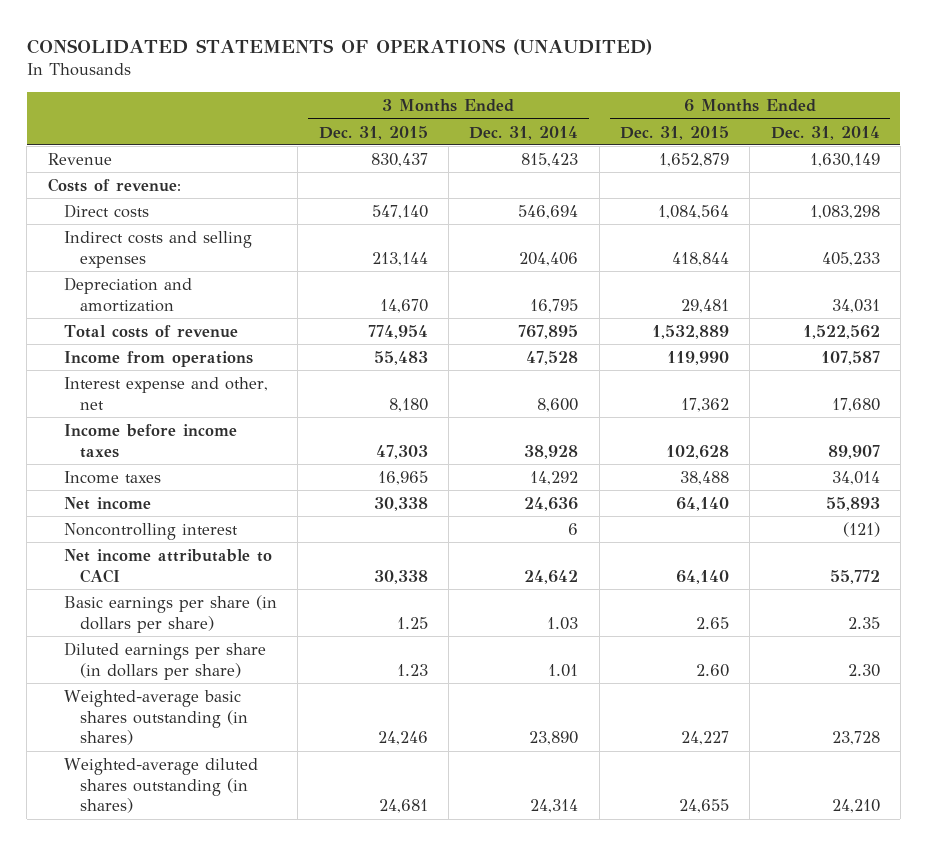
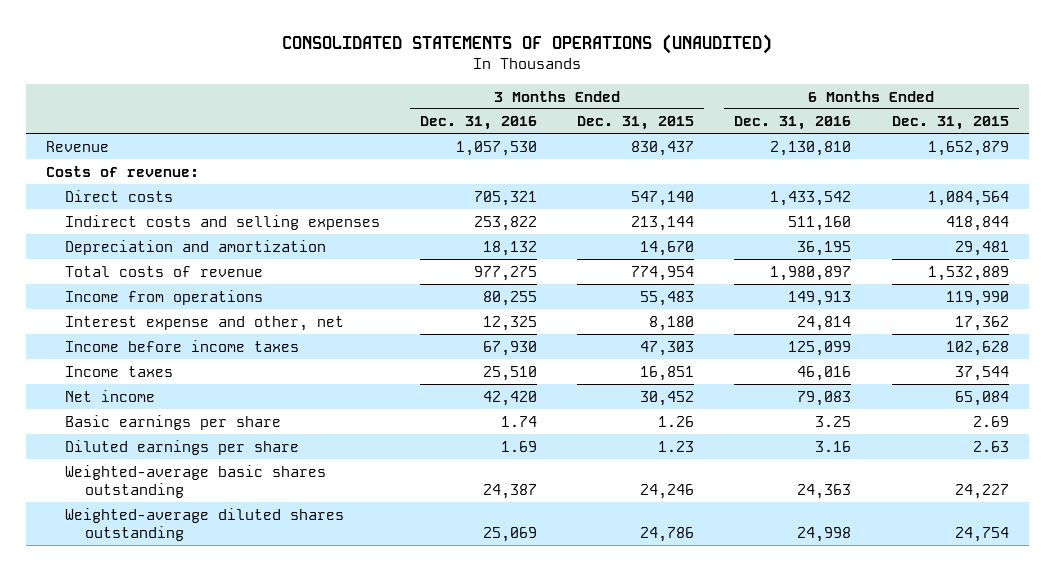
- | 3 Months Ended Dec. 31, 2015 | 3 Months Ended Dec. 31, 2014 | 6 Months Ended Dec. 31, 2015 | 6 Months Ended Dec. 31, 2014
+ | 3 Months Ended Dec. 31, 2016 | 3 Months Ended Dec. 31, 2015 | 6 Months Ended Dec. 31, 2016 | 6 Months Ended Dec. 31, 2015
- Income taxes | 16,965 | 14,292 | 38,488 | 34,014
- Net income | 30,338 | 24,636 | 64,140 | 55,893
- Noncontrolling interest | | 6 | | (121)
- Net income attributable to CACI | 30,338 | 24,642 | 64,140 | 55,772
- Basic earnings per share (in dollars per share) | 1.25 | 1.03 | 2.65 | 2.35
- Diluted earnings per share (in dollars per share) | 1.23 | 1.01 | 2.60 | 2.30
- Weighted-average basic shares outstanding (in shares) | 24,246 | 23,890 | 24,227 | 23,728
- Weighted-average diluted shares outstanding (in shares) | 24,681 | 24,314 | 24,655 | 24,210
+ Income taxes | 25,510 | 16,851 | 46,016 | 37,544
+ Net income | 42,420 | 30,452 | 79,083 | 65,084
+ Basic earnings per share | 1.74 | 1.26 | 3.25 | 2.69
+ Diluted earnings per share | 1.69 | 1.23 | 3.16 | 2.63
+ Weighted-average basic shares outstanding | 24,387 | 24,246 | 24,363 | 24,227
+ Weighted-average diluted shares outstanding | 25,069 | 24,786 | 24,998 | 24,754

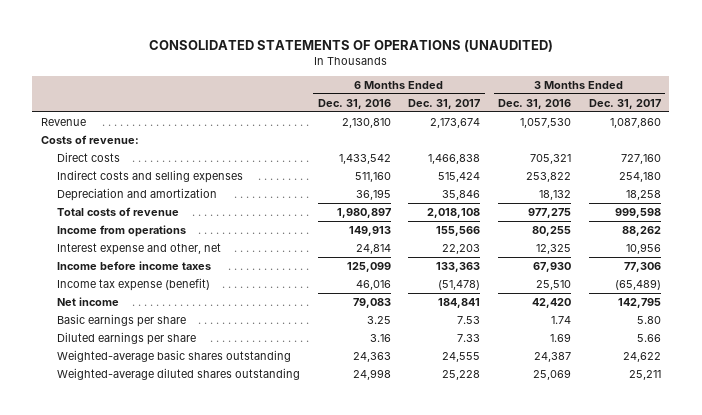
- | 3 Months Ended Dec. 31, 2016 | 3 Months Ended Dec. 31, 2015 | 6 Months Ended Dec. 31, 2016 | 6 Months Ended Dec. 31, 2015
+ | 6 Months Ended Dec. 31, 2016 | 6 Months Ended Dec. 31, 2017 | 3 Months Ended Dec. 31, 2016 | 3 Months Ended Dec. 31, 2017
- Income taxes | 25,510 | 16,851 | 46,016 | 37,544
+ Income tax expense (benefit) | 46,016 | (51,478) | 25,510 | (65,489)

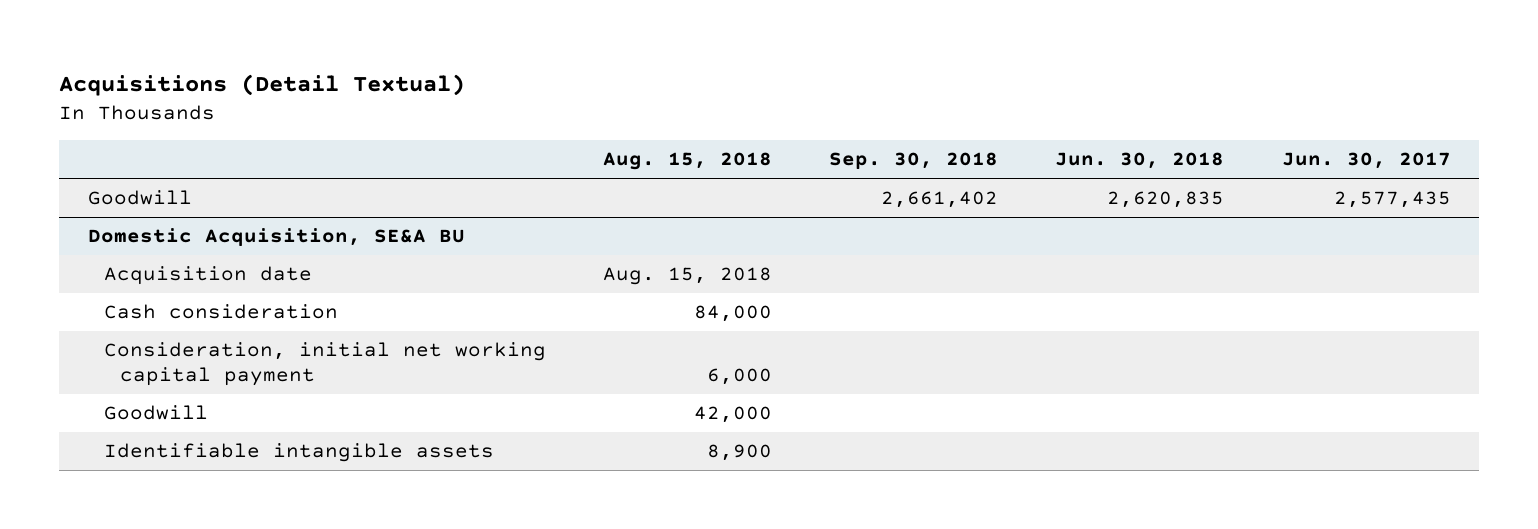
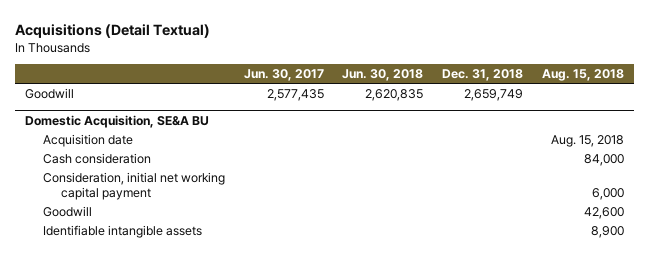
- | Aug. 15, 2018 | Sep. 30, 2018 | Jun. 30, 2018 | Jun. 30, 2017
+ | Jun. 30, 2017 | Jun. 30, 2018 | Dec. 31, 2018 | Aug. 15, 2018
@ Domestic Acquisition, SE&A BU
- Goodwill | 42,000 | | |
+ Goodwill | | | | 42,600

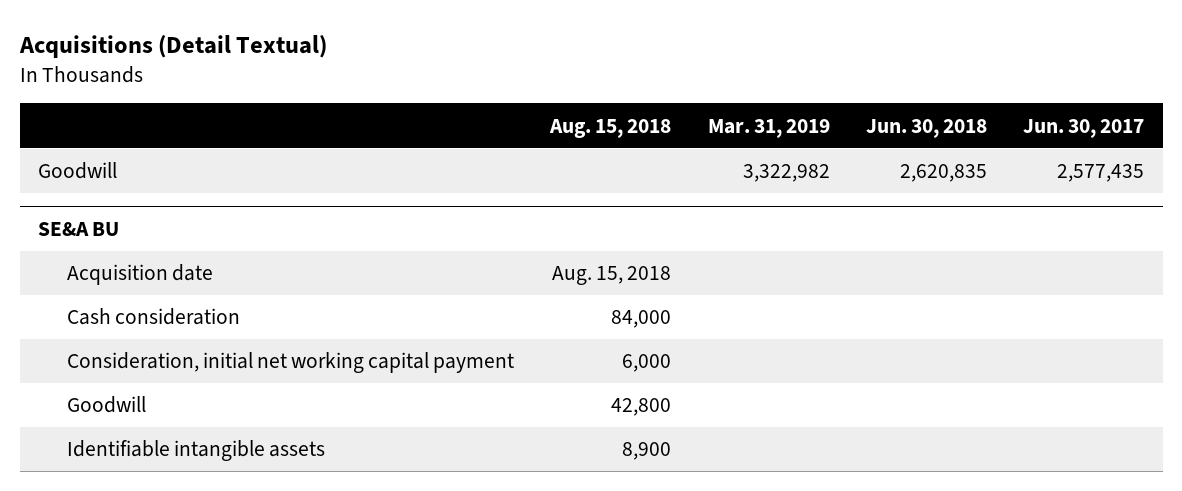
- | Jun. 30, 2017 | Jun. 30, 2018 | Dec. 31, 2018 | Aug. 15, 2018
+ | Aug. 15, 2018 | Mar. 31, 2019 | Jun. 30, 2018 | Jun. 30, 2017
- Domestic Acquisition, SE&A BU
+ SE&A BU
- Goodwill | | | | 42,600
+ Goodwill | 42,800 | | |

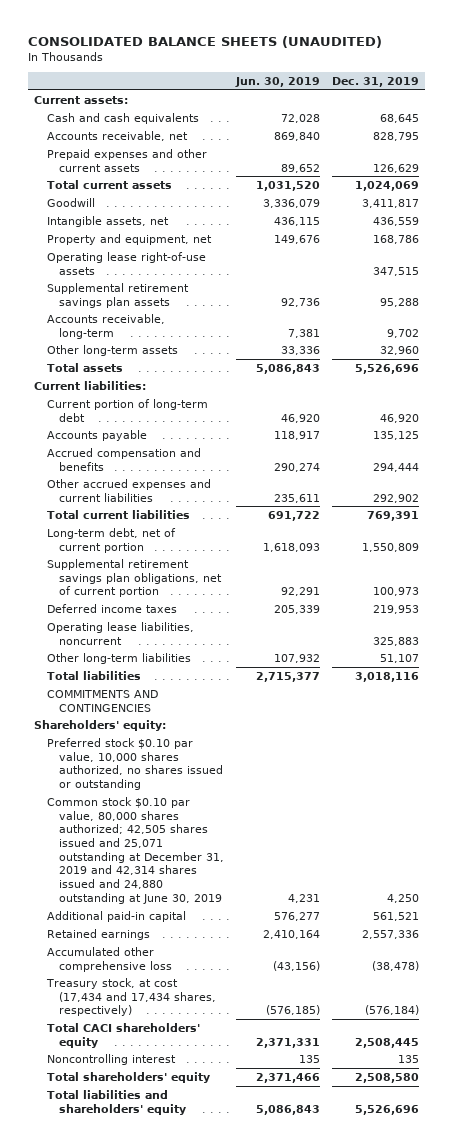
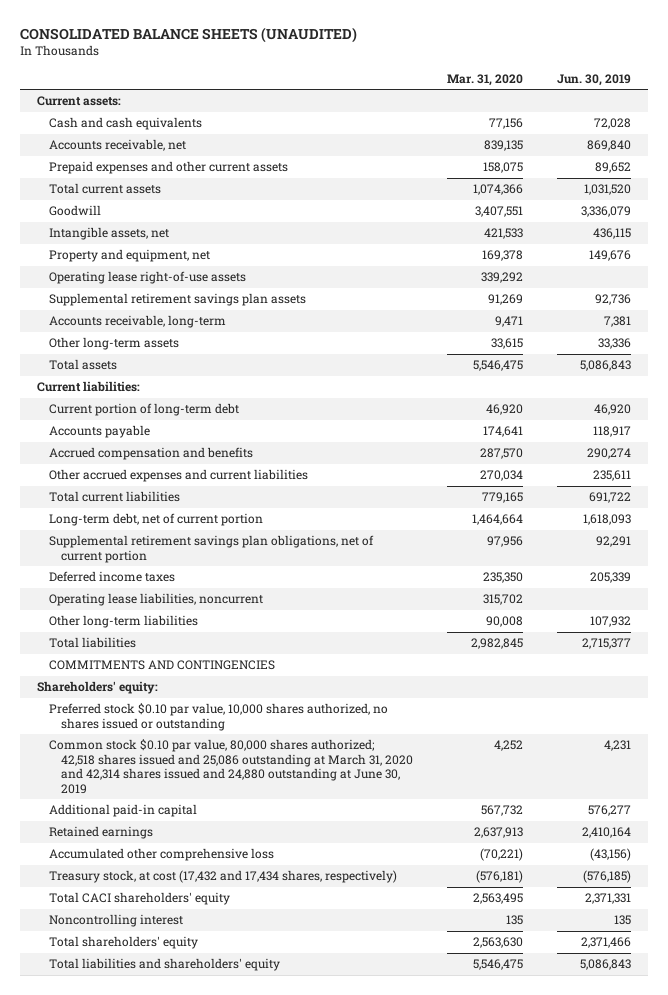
- | Jun. 30, 2019 | Dec. 31, 2019
+ | Mar. 31, 2020 | Jun. 30, 2019
- Common stock $0.10 par value, 80,000 shares authorized; 42,505 shares issued and 25,071 outstanding at December 31, 2019 and 42,314 shares issued and 24,880 outstanding at June 30, 2019 | 4,231 | 4,250
+ Common stock $0.10 par value, 80,000 shares authorized; 42,518 shares issued and 25,086 outstanding at March 31, 2020 and 42,314 shares issued and 24,880 outstanding at June 30, 2019 | 4,252 | 4,231
- Treasury stock, at cost (17,434 and 17,434 shares, respectively) | (576,185) | (576,184)
+ Treasury stock, at cost (17,432 and 17,434 shares, respectively) | (576,181) | (576,185)

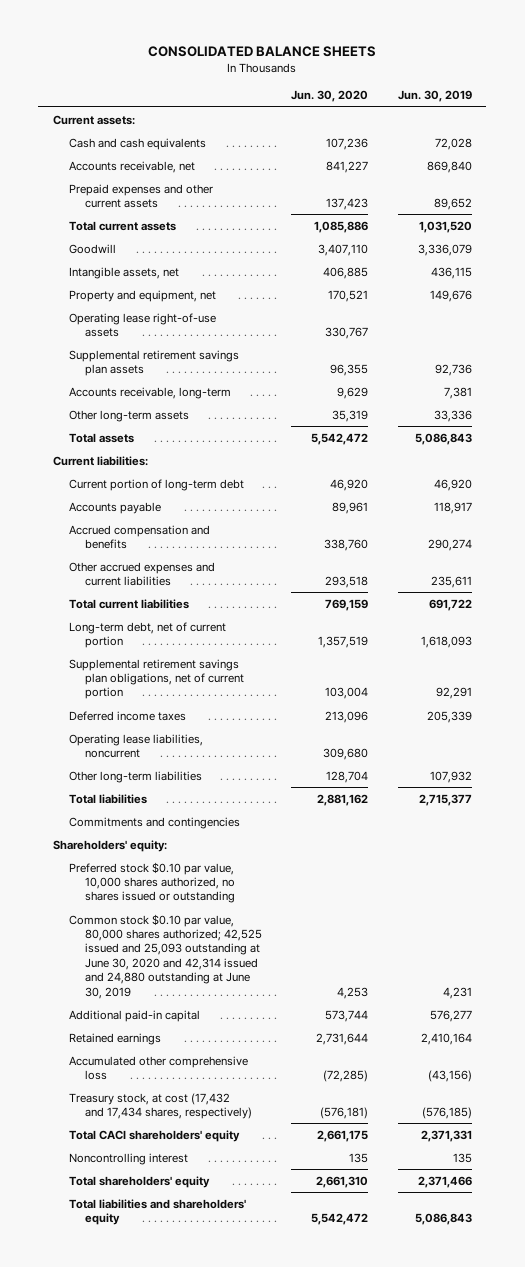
- CONSOLIDATED BALANCE SHEETS (UNAUDITED)
+ CONSOLIDATED BALANCE SHEETS
- | Mar. 31, 2020 | Jun. 30, 2019
+ | Jun. 30, 2020 | Jun. 30, 2019
- COMMITMENTS AND CONTINGENCIES
+ Commitments and contingencies
- Common stock $0.10 par value, 80,000 shares authorized; 42,518 shares issued and 25,086 outstanding at March 31, 2020 and 42,314 shares issued and 24,880 outstanding at June 30, 2019 | 4,252 | 4,231
+ Common stock $0.10 par value, 80,000 shares authorized; 42,525 issued and 25,093 outstanding at June 30, 2020 and 42,314 issued and 24,880 outstanding at June 30, 2019 | 4,253 | 4,231

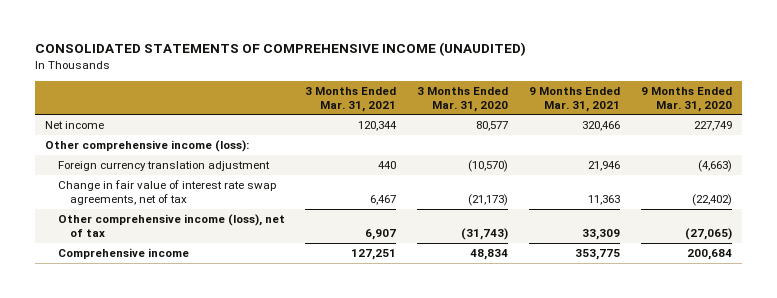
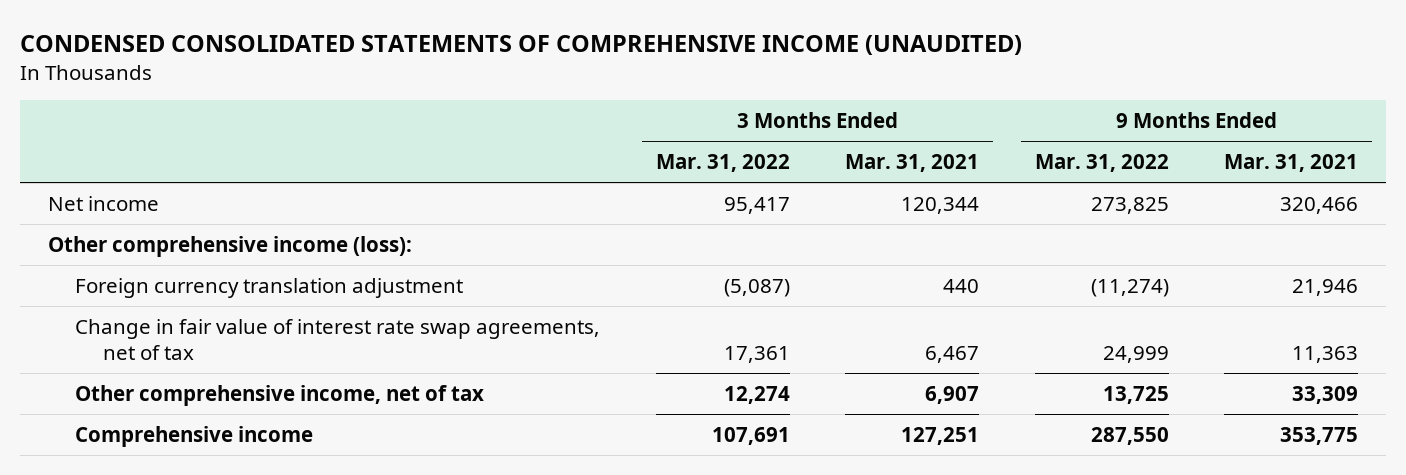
- CONSOLIDATED STATEMENTS OF COMPREHENSIVE INCOME (UNAUDITED)
+ CONDENSED CONSOLIDATED STATEMENTS OF COMPREHENSIVE INCOME (UNAUDITED)
- | 3 Months Ended Mar. 31, 2021 | 3 Months Ended Mar. 31, 2020 | 9 Months Ended Mar. 31, 2021 | 9 Months Ended Mar. 31, 2020
+ | 3 Months Ended Mar. 31, 2022 | 3 Months Ended Mar. 31, 2021 | 9 Months Ended Mar. 31, 2022 | 9 Months Ended Mar. 31, 2021
- Other comprehensive income (loss), net of tax | 6,907 | (31,743) | 33,309 | (27,065)
+ Other comprehensive income, net of tax | 12,274 | 6,907 | 13,725 | 33,309

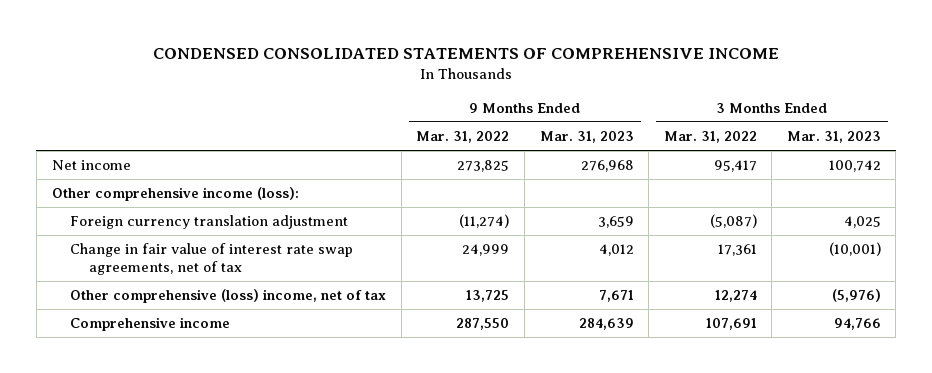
- CONDENSED CONSOLIDATED STATEMENTS OF COMPREHENSIVE INCOME (UNAUDITED)
+ CONDENSED CONSOLIDATED STATEMENTS OF COMPREHENSIVE INCOME
- | 3 Months Ended Mar. 31, 2022 | 3 Months Ended Mar. 31, 2021 | 9 Months Ended Mar. 31, 2022 | 9 Months Ended Mar. 31, 2021
+ | 9 Months Ended Mar. 31, 2022 | 9 Months Ended Mar. 31, 2023 | 3 Months Ended Mar. 31, 2022 | 3 Months Ended Mar. 31, 2023
- Other comprehensive income, net of tax | 12,274 | 6,907 | 13,725 | 33,309
+ Other comprehensive (loss) income, net of tax | 13,725 | 7,671 | 12,274 | (5,976)

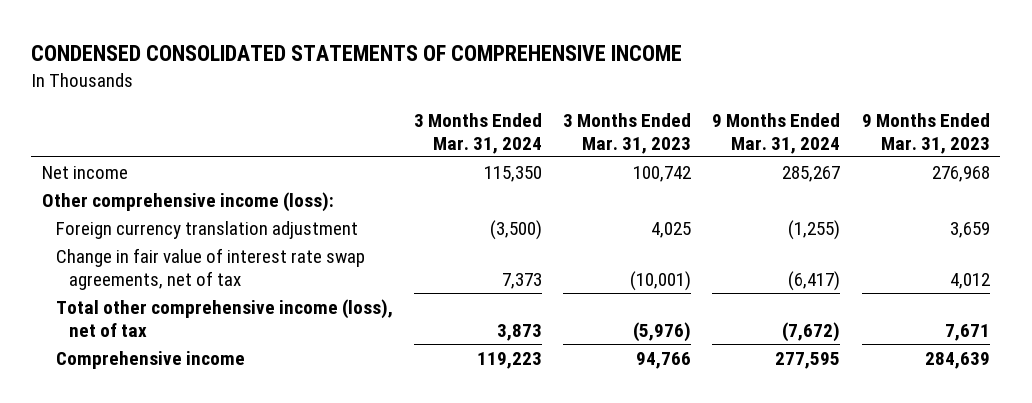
- | 9 Months Ended Mar. 31, 2022 | 9 Months Ended Mar. 31, 2023 | 3 Months Ended Mar. 31, 2022 | 3 Months Ended Mar. 31, 2023
+ | 3 Months Ended Mar. 31, 2024 | 3 Months Ended Mar. 31, 2023 | 9 Months Ended Mar. 31, 2024 | 9 Months Ended Mar. 31, 2023
- Other comprehensive (loss) income, net of tax | 13,725 | 7,671 | 12,274 | (5,976)
+ Total other comprehensive income (loss), net of tax | 3,873 | (5,976) | (7,672) | 7,671

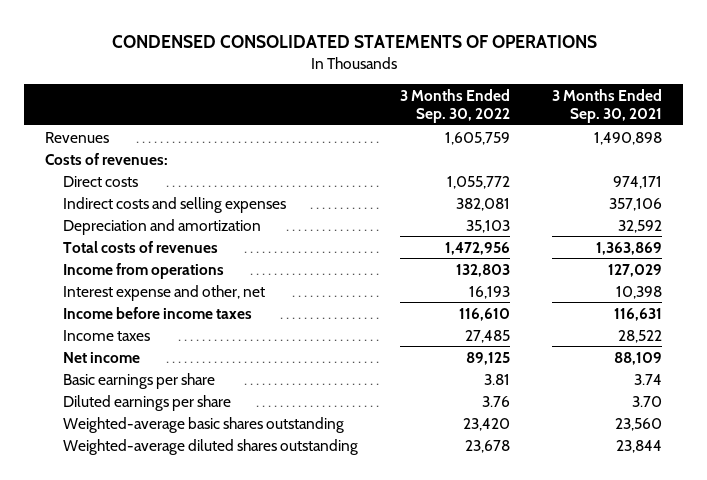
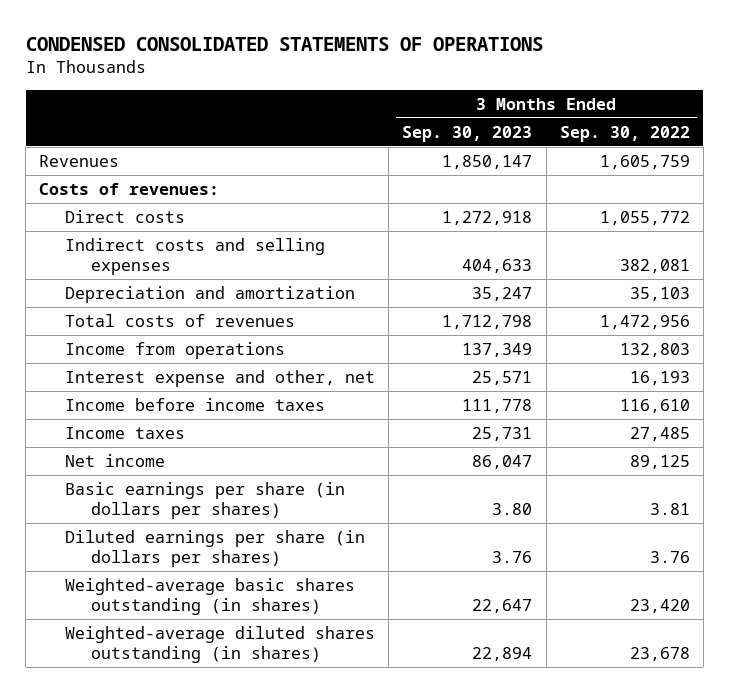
- | 3 Months Ended Sep. 30, 2022 | 3 Months Ended Sep. 30, 2021
+ | 3 Months Ended Sep. 30, 2023 | 3 Months Ended Sep. 30, 2022
- Basic earnings per share | 3.81 | 3.74
- Diluted earnings per share | 3.76 | 3.70
- Weighted-average basic shares outstanding | 23,420 | 23,560
- Weighted-average diluted shares outstanding | 23,678 | 23,844
+ Basic earnings per share (in dollars per shares) | 3.80 | 3.81
+ Diluted earnings per share (in dollars per shares) | 3.76 | 3.76
+ Weighted-average basic shares outstanding (in shares) | 22,647 | 23,420
+ Weighted-average diluted shares outstanding (in shares) | 22,894 | 23,678

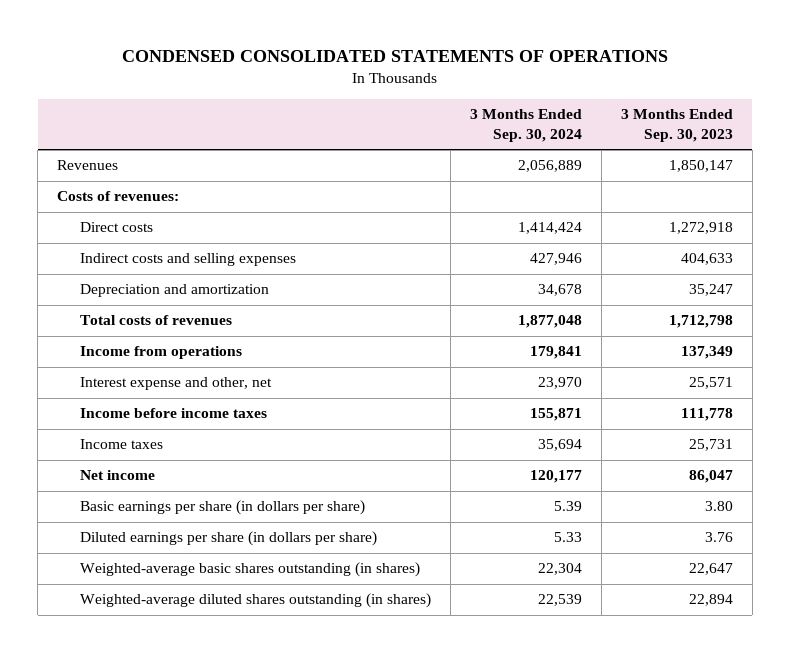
- | 3 Months Ended Sep. 30, 2023 | 3 Months Ended Sep. 30, 2022
+ | 3 Months Ended Sep. 30, 2024 | 3 Months Ended Sep. 30, 2023
- Basic earnings per share (in dollars per shares) | 3.80 | 3.81
- Diluted earnings per share (in dollars per shares) | 3.76 | 3.76
+ Basic earnings per share (in dollars per share) | 5.39 | 3.80
+ Diluted earnings per share (in dollars per share) | 5.33 | 3.76

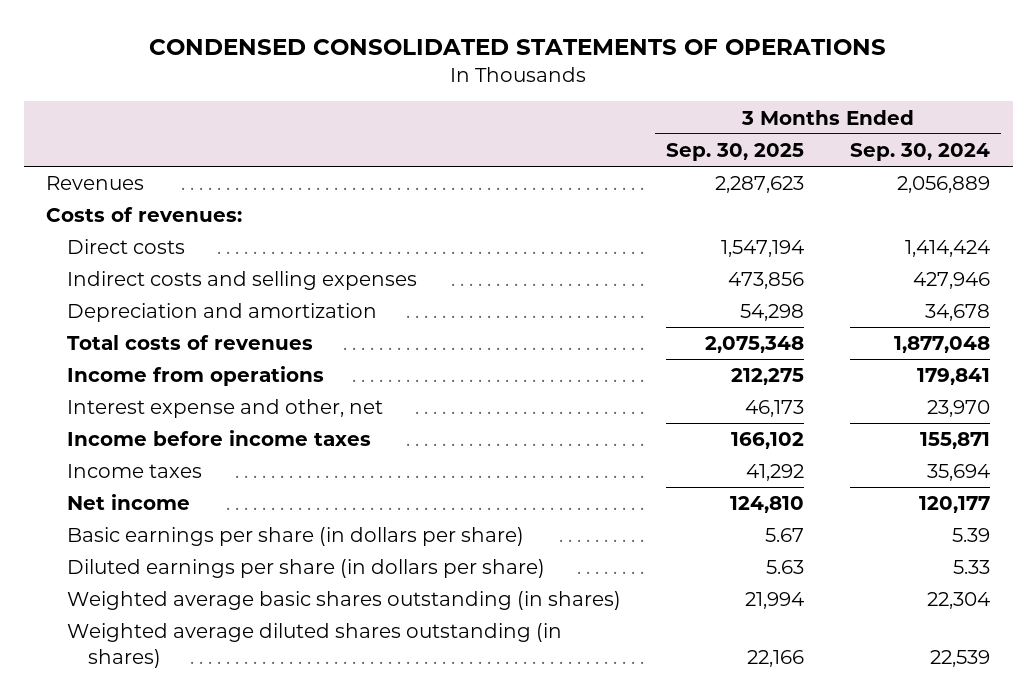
- | 3 Months Ended Sep. 30, 2024 | 3 Months Ended Sep. 30, 2023
+ | 3 Months Ended Sep. 30, 2025 | 3 Months Ended Sep. 30, 2024
- Weighted-average basic shares outstanding (in shares) | 22,304 | 22,647
- Weighted-average diluted shares outstanding (in shares) | 22,539 | 22,894
+ Weighted average basic shares outstanding (in shares) | 21,994 | 22,304
+ Weighted average diluted shares outstanding (in shares) | 22,166 | 22,539

